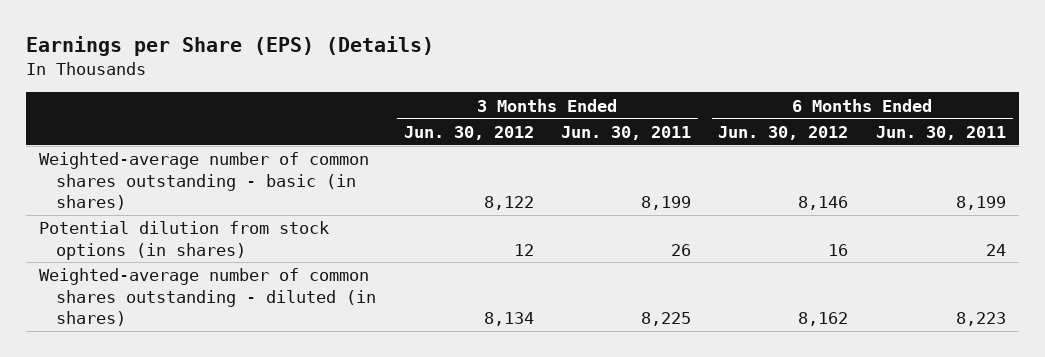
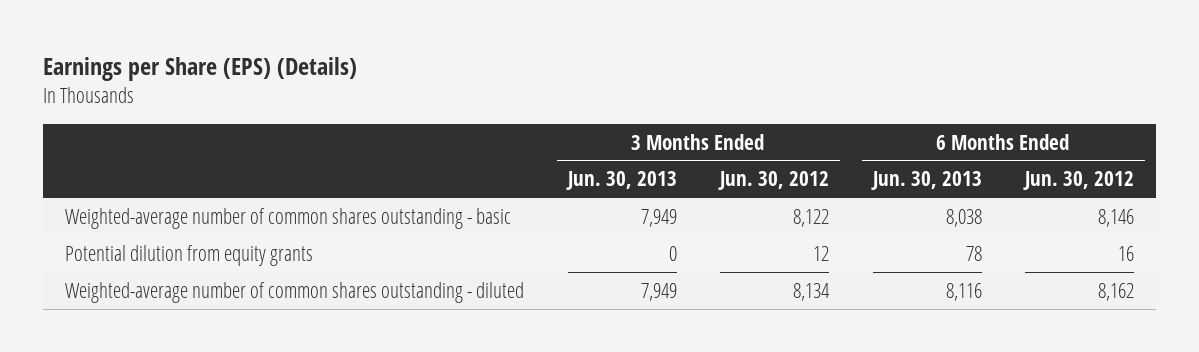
- | 3 Months Ended Jun. 30, 2012 | 3 Months Ended Jun. 30, 2011 | 6 Months Ended Jun. 30, 2012 | 6 Months Ended Jun. 30, 2011
+ | 3 Months Ended Jun. 30, 2013 | 3 Months Ended Jun. 30, 2012 | 6 Months Ended Jun. 30, 2013 | 6 Months Ended Jun. 30, 2012
- Weighted-average number of common shares outstanding - basic (in shares) | 8,122 | 8,199 | 8,146 | 8,199
- Potential dilution from stock options (in shares) | 12 | 26 | 16 | 24
- Weighted-average number of common shares outstanding - diluted (in shares) | 8,134 | 8,225 | 8,162 | 8,223
+ Weighted-average number of common shares outstanding - basic | 7,949 | 8,122 | 8,038 | 8,146
+ Potential dilution from equity grants | 0 | 12 | 78 | 16
+ Weighted-average number of common shares outstanding - diluted | 7,949 | 8,134 | 8,116 | 8,162

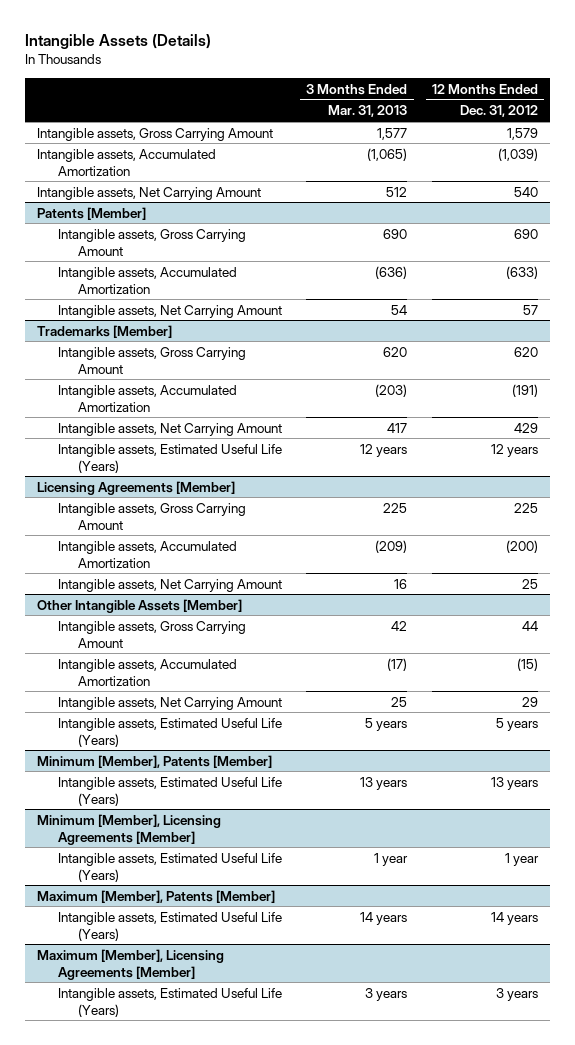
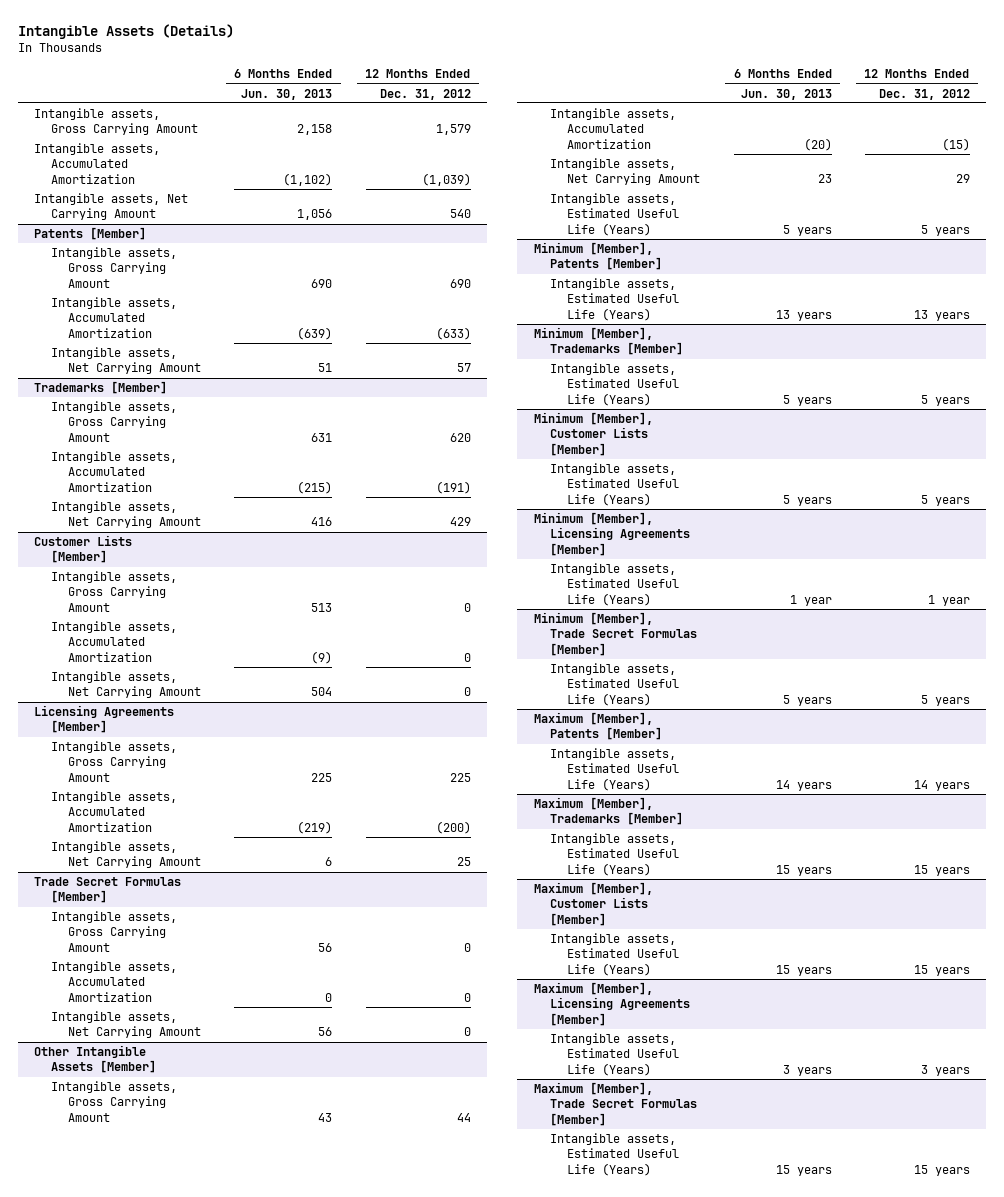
- | 3 Months Ended Mar. 31, 2013 | 12 Months Ended Dec. 31, 2012
+ | 6 Months Ended Jun. 30, 2013 | 12 Months Ended Dec. 31, 2012
@ Trademarks [Member]
- Intangible assets, Estimated Useful Life (Years) | 12 years | 12 years
+ Customer Lists [Member]
+ Intangible assets, Gross Carrying Amount | 513 | 0
+ Intangible assets, Accumulated Amortization | (9) | 0
+ Intangible assets, Net Carrying Amount | 504 | 0
+ Trade Secret Formulas [Member]
+ Intangible assets, Gross Carrying Amount | 56 | 0
+ Intangible assets, Accumulated Amortization | 0 | 0
+ Intangible assets, Net Carrying Amount | 56 | 0
+ Minimum [Member], Trademarks [Member]
+ Intangible assets, Estimated Useful Life (Years) | 5 years | 5 years
+ Minimum [Member], Customer Lists [Member]
+ Intangible assets, Estimated Useful Life (Years) | 5 years | 5 years
+ Minimum [Member], Trade Secret Formulas [Member]
+ Intangible assets, Estimated Useful Life (Years) | 5 years | 5 years
+ Maximum [Member], Trademarks [Member]
+ Intangible assets, Estimated Useful Life (Years) | 15 years | 15 years
+ Maximum [Member], Customer Lists [Member]
+ Intangible assets, Estimated Useful Life (Years) | 15 years | 15 years
+ Maximum [Member], Trade Secret Formulas [Member]
+ Intangible assets, Estimated Useful Life (Years) | 15 years | 15 years

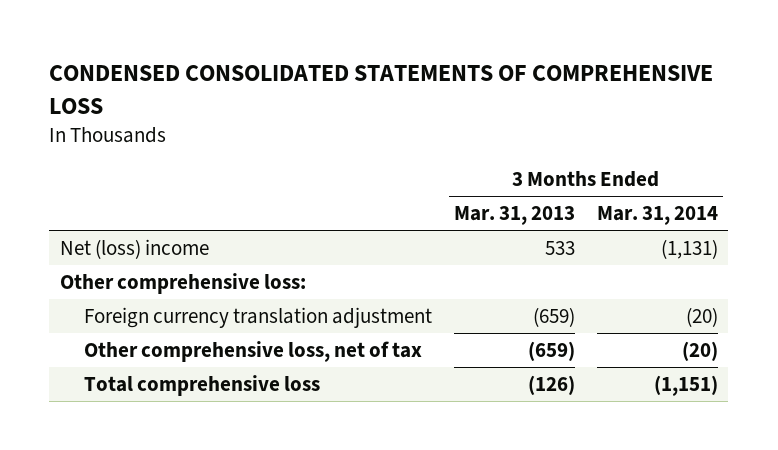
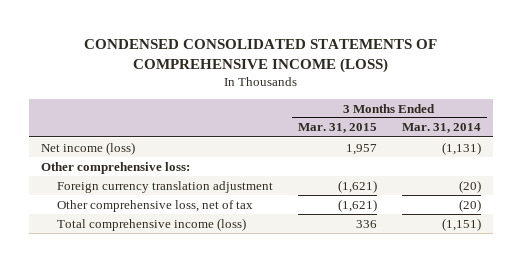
- CONDENSED CONSOLIDATED STATEMENTS OF COMPREHENSIVE LOSS
+ CONDENSED CONSOLIDATED STATEMENTS OF COMPREHENSIVE INCOME (LOSS)
- | 3 Months Ended Mar. 31, 2013 | 3 Months Ended Mar. 31, 2014
+ | 3 Months Ended Mar. 31, 2015 | 3 Months Ended Mar. 31, 2014
- Net (loss) income | 533 | (1,131)
+ Net income (loss) | 1,957 | (1,131)
- Total comprehensive loss | (126) | (1,151)
+ Total comprehensive income (loss) | 336 | (1,151)

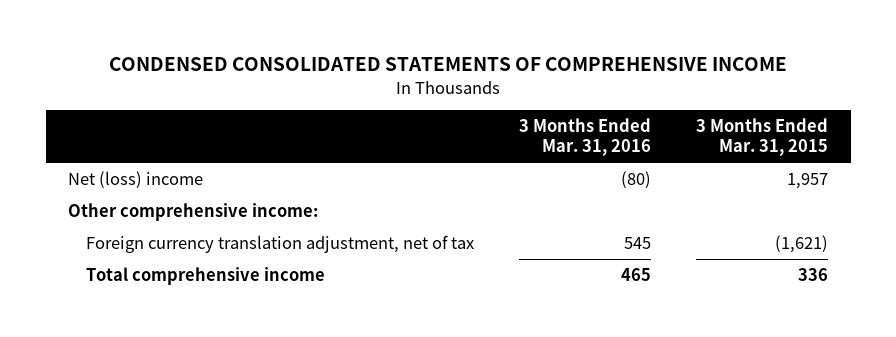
- CONDENSED CONSOLIDATED STATEMENTS OF COMPREHENSIVE INCOME (LOSS)
+ CONDENSED CONSOLIDATED STATEMENTS OF COMPREHENSIVE INCOME
- | 3 Months Ended Mar. 31, 2015 | 3 Months Ended Mar. 31, 2014
+ | 3 Months Ended Mar. 31, 2016 | 3 Months Ended Mar. 31, 2015
- Net income (loss) | 1,957 | (1,131)
- Other comprehensive loss:
- Foreign currency translation adjustment | (1,621) | (20)
- Other comprehensive loss, net of tax | (1,621) | (20)
- Total comprehensive income (loss) | 336 | (1,151)
+ Net (loss) income | (80) | 1,957
+ Other comprehensive income:
+ Foreign currency translation adjustment, net of tax | 545 | (1,621)
+ Total comprehensive income | 465 | 336

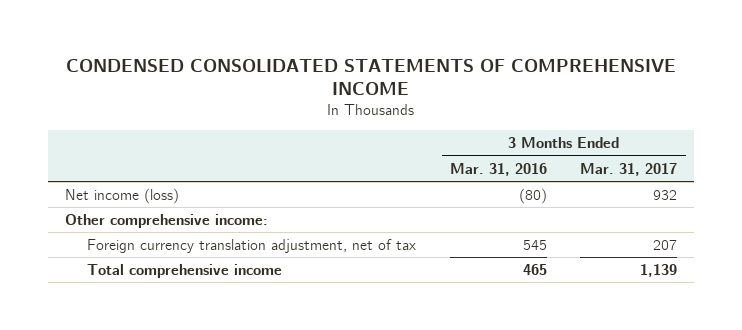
- | 3 Months Ended Mar. 31, 2016 | 3 Months Ended Mar. 31, 2015
+ | 3 Months Ended Mar. 31, 2016 | 3 Months Ended Mar. 31, 2017
- Net (loss) income | (80) | 1,957
+ Net income (loss) | (80) | 932

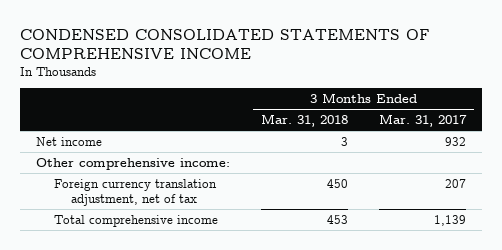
- | 3 Months Ended Mar. 31, 2016 | 3 Months Ended Mar. 31, 2017
+ | 3 Months Ended Mar. 31, 2018 | 3 Months Ended Mar. 31, 2017
- Net income (loss) | (80) | 932
+ Net income | 3 | 932

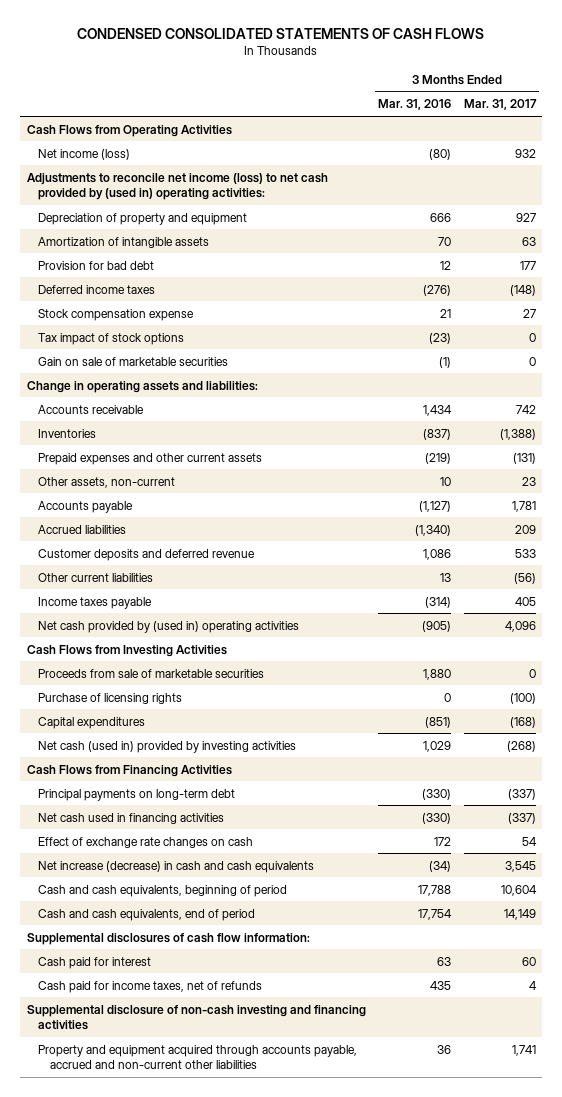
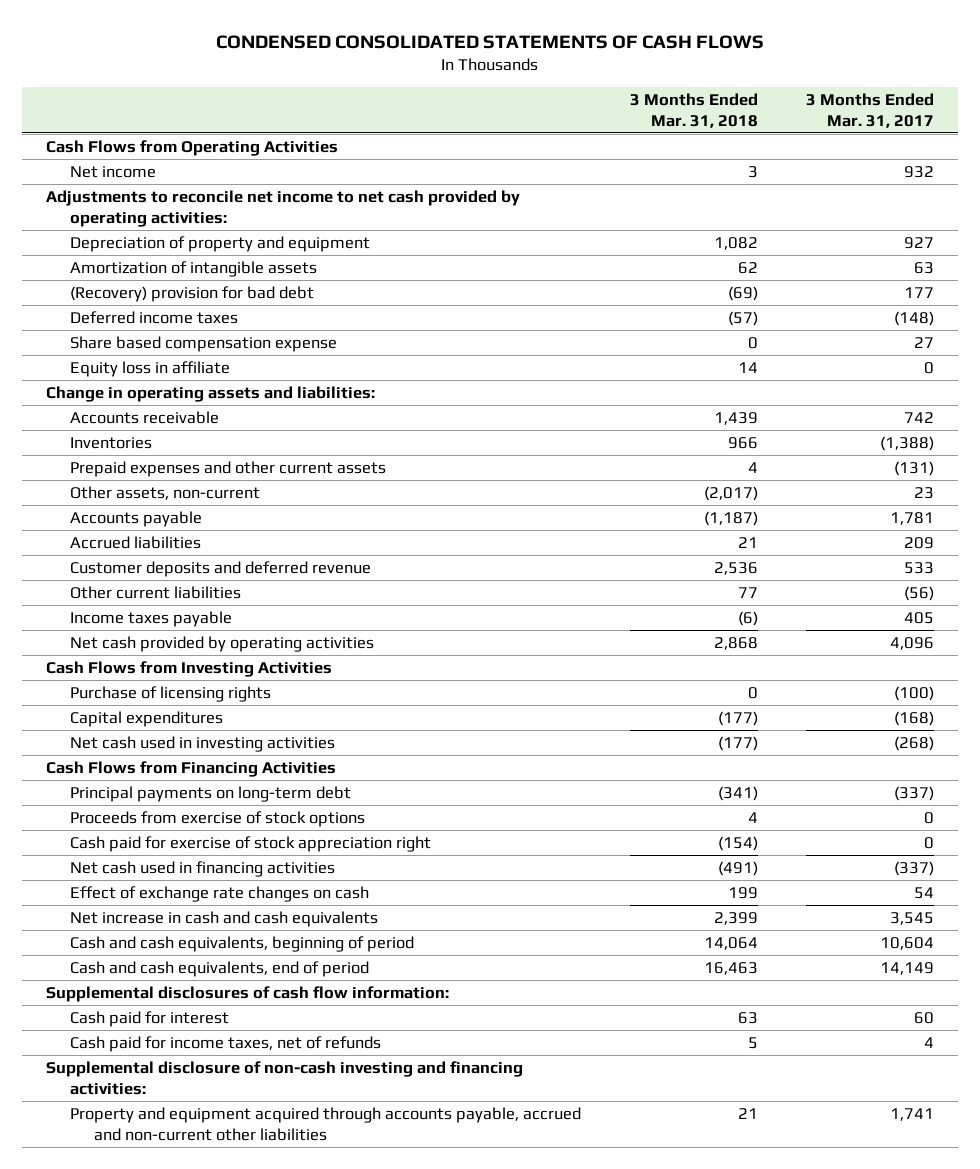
- | 3 Months Ended Mar. 31, 2016 | 3 Months Ended Mar. 31, 2017
+ | 3 Months Ended Mar. 31, 2018 | 3 Months Ended Mar. 31, 2017
- Net income (loss) | (80) | 932
- Adjustments to reconcile net income (loss) to net cash provided by (used in) operating activities:
+ Net income | 3 | 932
+ Adjustments to reconcile net income to net cash provided by operating activities:
- Provision for bad debt | 12 | 177
+ (Recovery) provision for bad debt | (69) | 177
- Stock compensation expense | 21 | 27
- Tax impact of stock options | (23) | 0
- Gain on sale of marketable securities | (1) | 0
+ Share based compensation expense | 0 | 27
+ Equity loss in affiliate | 14 | 0
- Net cash provided by (used in) operating activities | (905) | 4,096
+ Net cash provided by operating activities | 2,868 | 4,096
- Proceeds from sale of marketable securities | 1,880 | 0
- Net cash (used in) provided by investing activities | 1,029 | (268)
+ Net cash used in investing activities | (177) | (268)
+ Proceeds from exercise of stock options | 4 | 0
+ Cash paid for exercise of stock appreciation right | (154) | 0
- Net increase (decrease) in cash and cash equivalents | (34) | 3,545
+ Net increase in cash and cash equivalents | 2,399 | 3,545
- Supplemental disclosure of non-cash investing and financing activities
+ Supplemental disclosure of non-cash investing and financing activities:

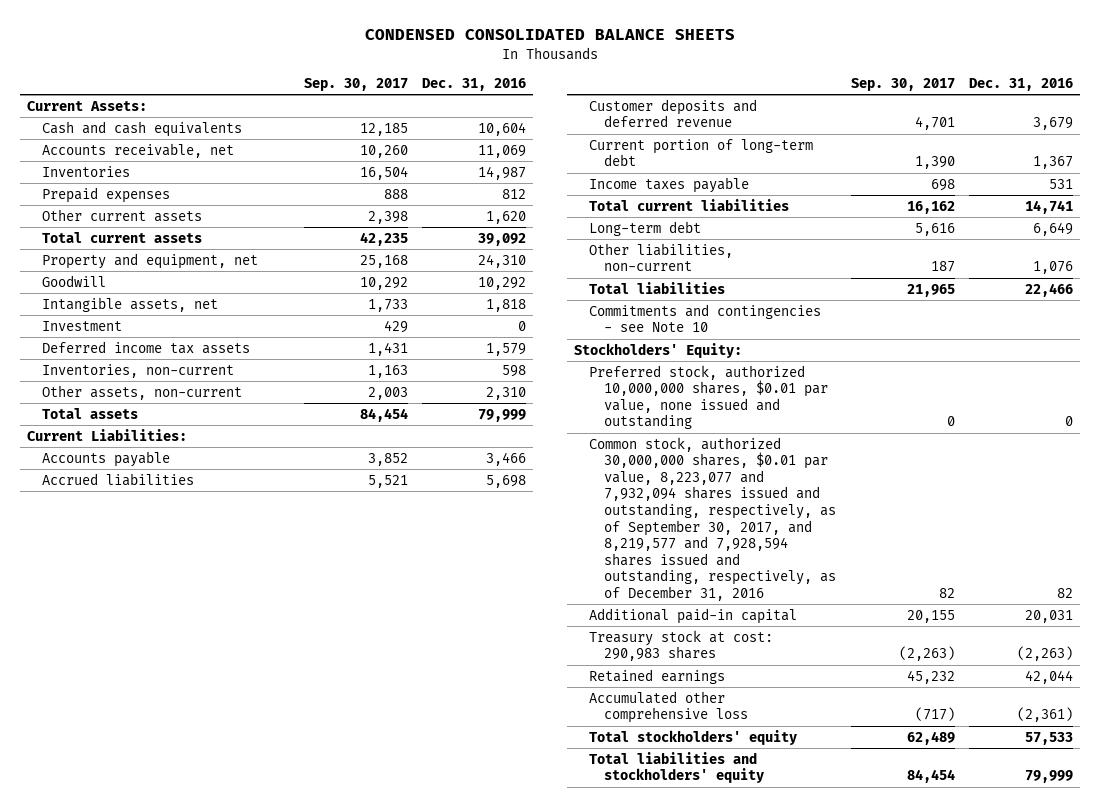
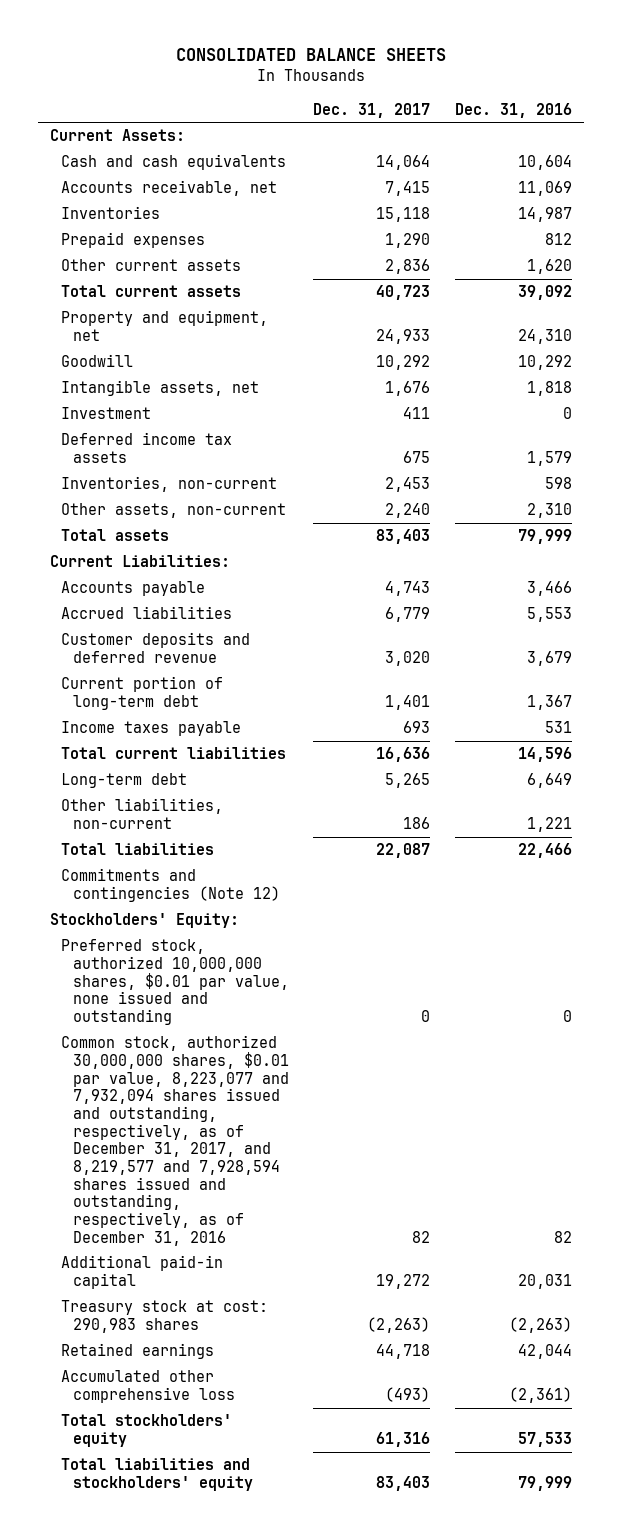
- CONDENSED CONSOLIDATED BALANCE SHEETS
+ CONSOLIDATED BALANCE SHEETS
- | Sep. 30, 2017 | Dec. 31, 2016
+ | Dec. 31, 2017 | Dec. 31, 2016
- Accrued liabilities | 5,521 | 5,698
+ Accrued liabilities | 6,779 | 5,553
- Total current liabilities | 16,162 | 14,741
+ Total current liabilities | 16,636 | 14,596
- Other liabilities, non-current | 187 | 1,076
+ Other liabilities, non-current | 186 | 1,221
- Commitments and contingencies - see Note 10
+ Commitments and contingencies (Note 12)
- Common stock, authorized 30,000,000 shares, $0.01 par value, 8,223,077 and 7,932,094 shares issued and outstanding, respectively, as of September 30, 2017, and 8,219,577 and 7,928,594 shares issued and outstanding, respectively, as of December 31, 2016 | 82 | 82
+ Common stock, authorized 30,000,000 shares, $0.01 par value, 8,223,077 and 7,932,094 shares issued and outstanding, respectively, as of December 31, 2017, and 8,219,577 and 7,928,594 shares issued and outstanding, respectively, as of December 31, 2016 | 82 | 82

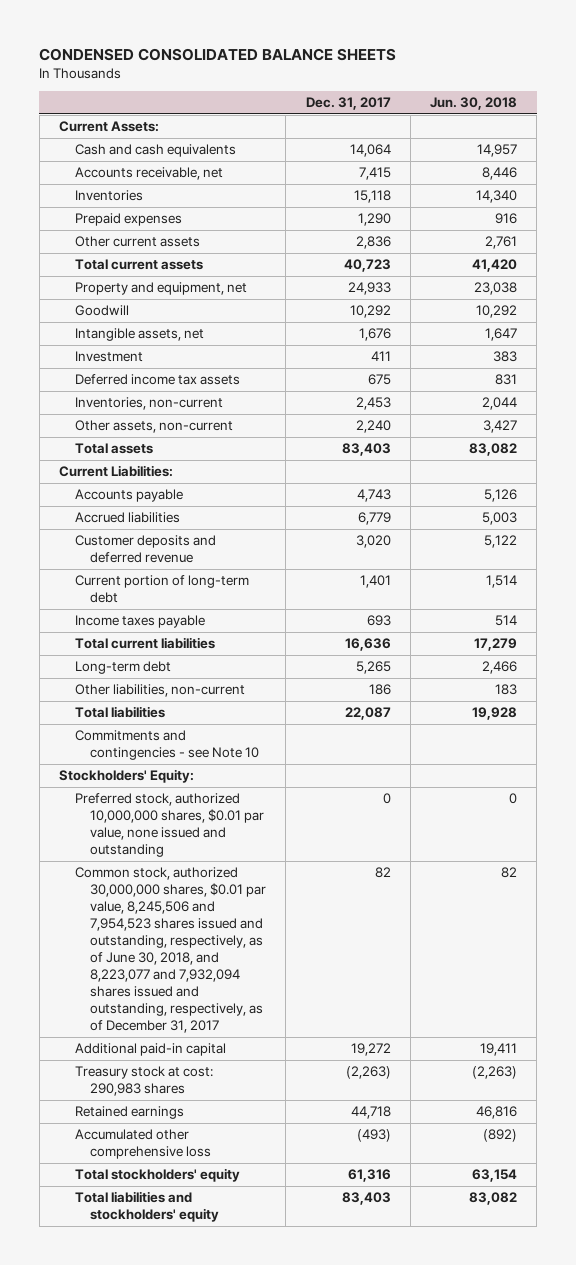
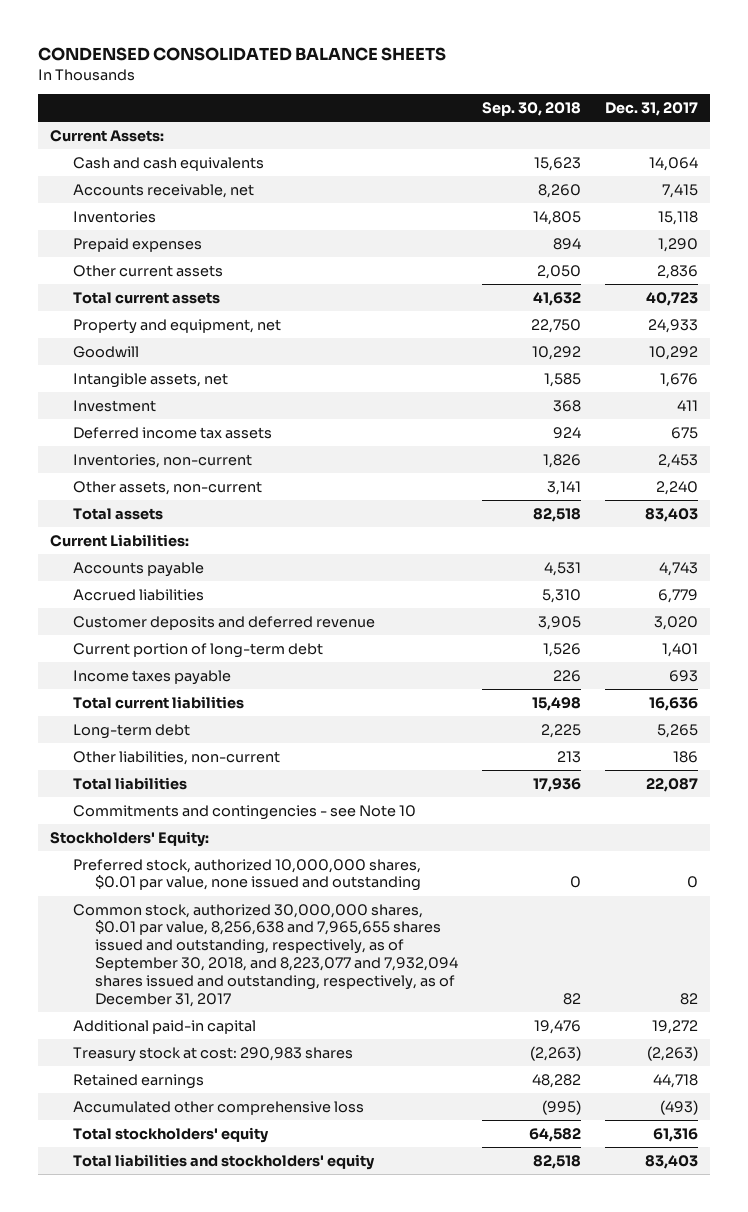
- | Dec. 31, 2017 | Jun. 30, 2018
+ | Sep. 30, 2018 | Dec. 31, 2017
- Common stock, authorized 30,000,000 shares, $0.01 par value, 8,245,506 and 7,954,523 shares issued and outstanding, respectively, as of June 30, 2018, and 8,223,077 and 7,932,094 shares issued and outstanding, respectively, as of December 31, 2017 | 82 | 82
+ Common stock, authorized 30,000,000 shares, $0.01 par value, 8,256,638 and 7,965,655 shares issued and outstanding, respectively, as of September 30, 2018, and 8,223,077 and 7,932,094 shares issued and outstanding, respectively, as of December 31, 2017 | 82 | 82

